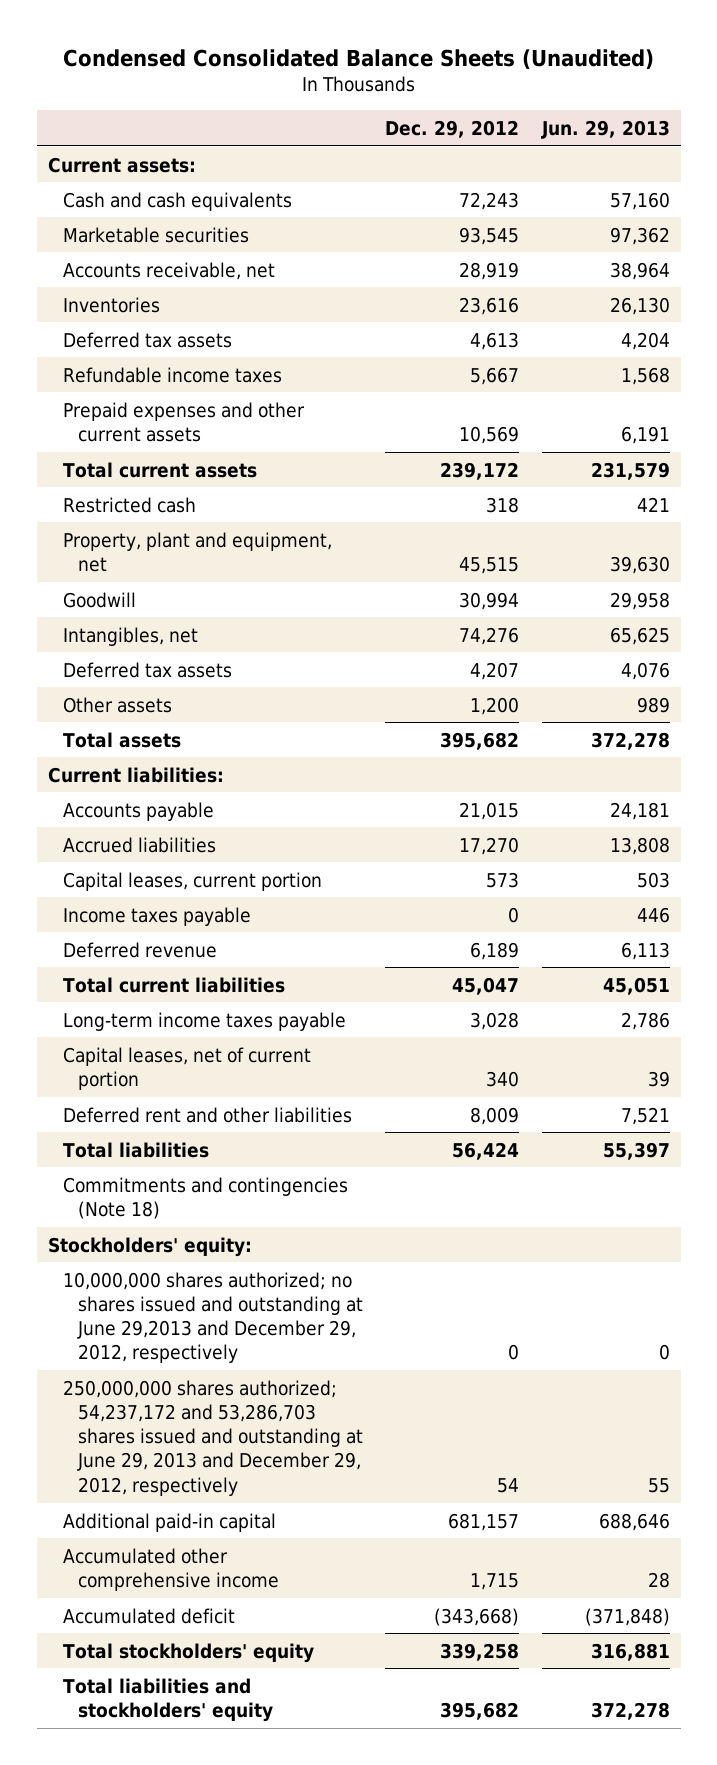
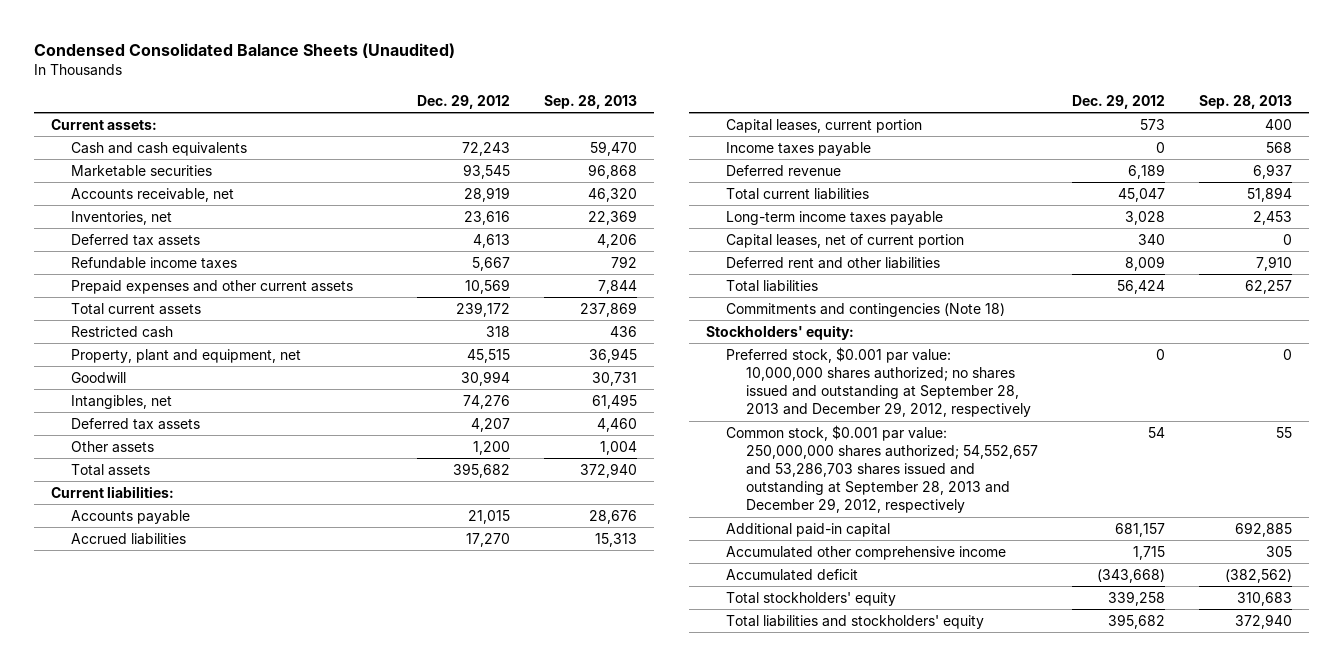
- | Dec. 29, 2012 | Jun. 29, 2013
+ | Dec. 29, 2012 | Sep. 28, 2013
- Inventories | 23,616 | 26,130
+ Inventories, net | 23,616 | 22,369
- 10,000,000 shares authorized; no shares issued and outstanding at June 29,2013 and December 29, 2012, respectively | 0 | 0
- 250,000,000 shares authorized; 54,237,172 and 53,286,703 shares issued and outstanding at June 29, 2013 and December 29, 2012, respectively | 54 | 55
+ Preferred stock, $0.001 par value: 10,000,000 shares authorized; no shares issued and outstanding at September 28, 2013 and December 29, 2012, respectively | 0 | 0
+ Common stock, $0.001 par value: 250,000,000 shares authorized; 54,552,657 and 53,286,703 shares issued and outstanding at September 28, 2013 and December 29, 2012, respectively | 54 | 55

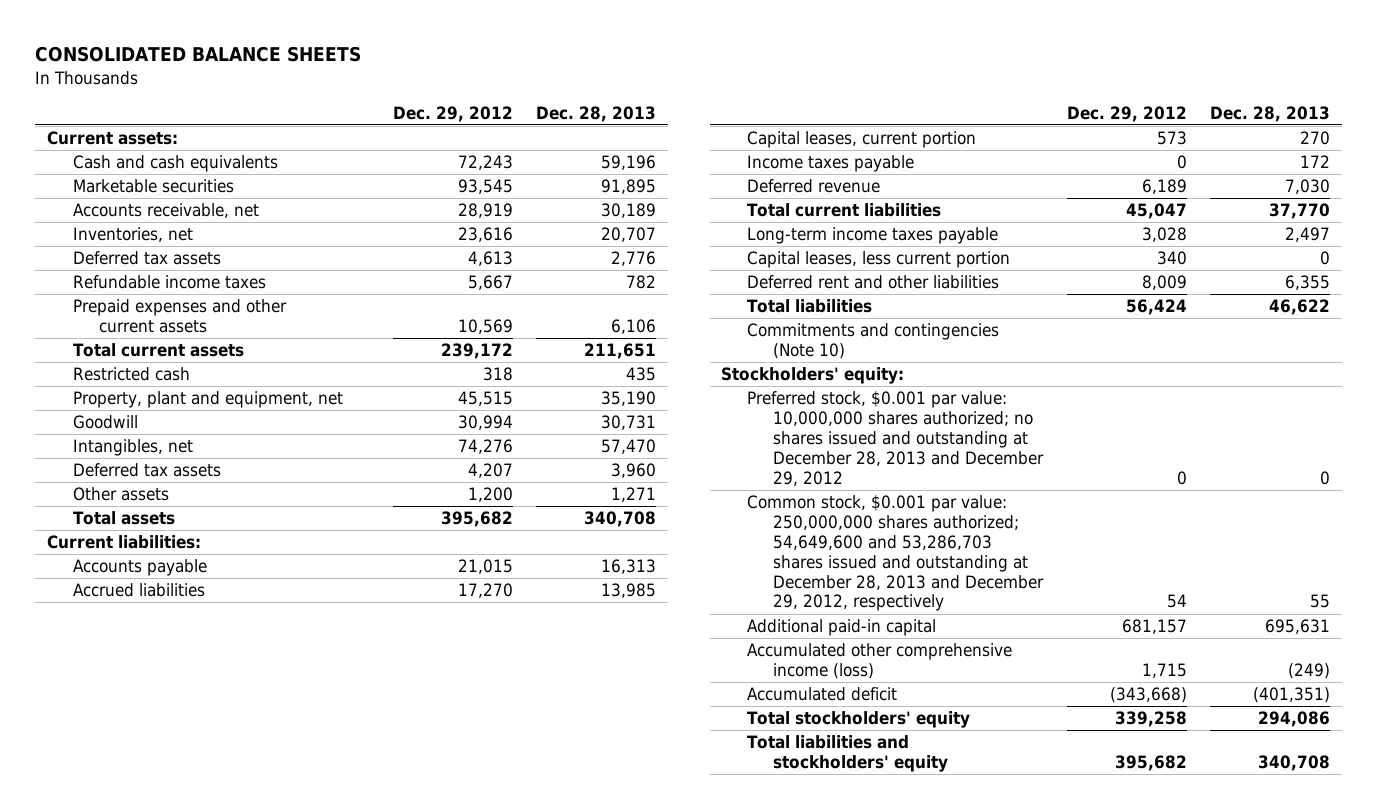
- Condensed Consolidated Balance Sheets (Unaudited)
+ CONSOLIDATED BALANCE SHEETS
- | Dec. 29, 2012 | Sep. 28, 2013
+ | Dec. 29, 2012 | Dec. 28, 2013
- Capital leases, net of current portion | 340 | 0
+ Capital leases, less current portion | 340 | 0
- Commitments and contingencies (Note 18)
+ Commitments and contingencies (Note 10)
- Preferred stock, $0.001 par value: 10,000,000 shares authorized; no shares issued and outstanding at September 28, 2013 and December 29, 2012, respectively | 0 | 0
- Common stock, $0.001 par value: 250,000,000 shares authorized; 54,552,657 and 53,286,703 shares issued and outstanding at September 28, 2013 and December 29, 2012, respectively | 54 | 55
+ Preferred stock, $0.001 par value: 10,000,000 shares authorized; no shares issued and outstanding at December 28, 2013 and December 29, 2012 | 0 | 0
+ Common stock, $0.001 par value: 250,000,000 shares authorized; 54,649,600 and 53,286,703 shares issued and outstanding at December 28, 2013 and December 29, 2012, respectively | 54 | 55
- Accumulated other comprehensive income | 1,715 | 305
+ Accumulated other comprehensive income (loss) | 1,715 | (249)

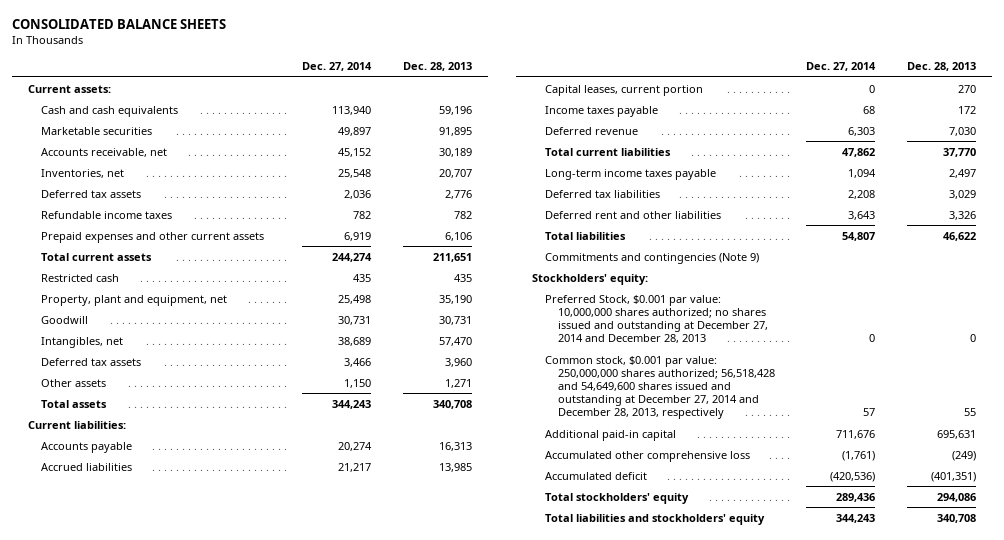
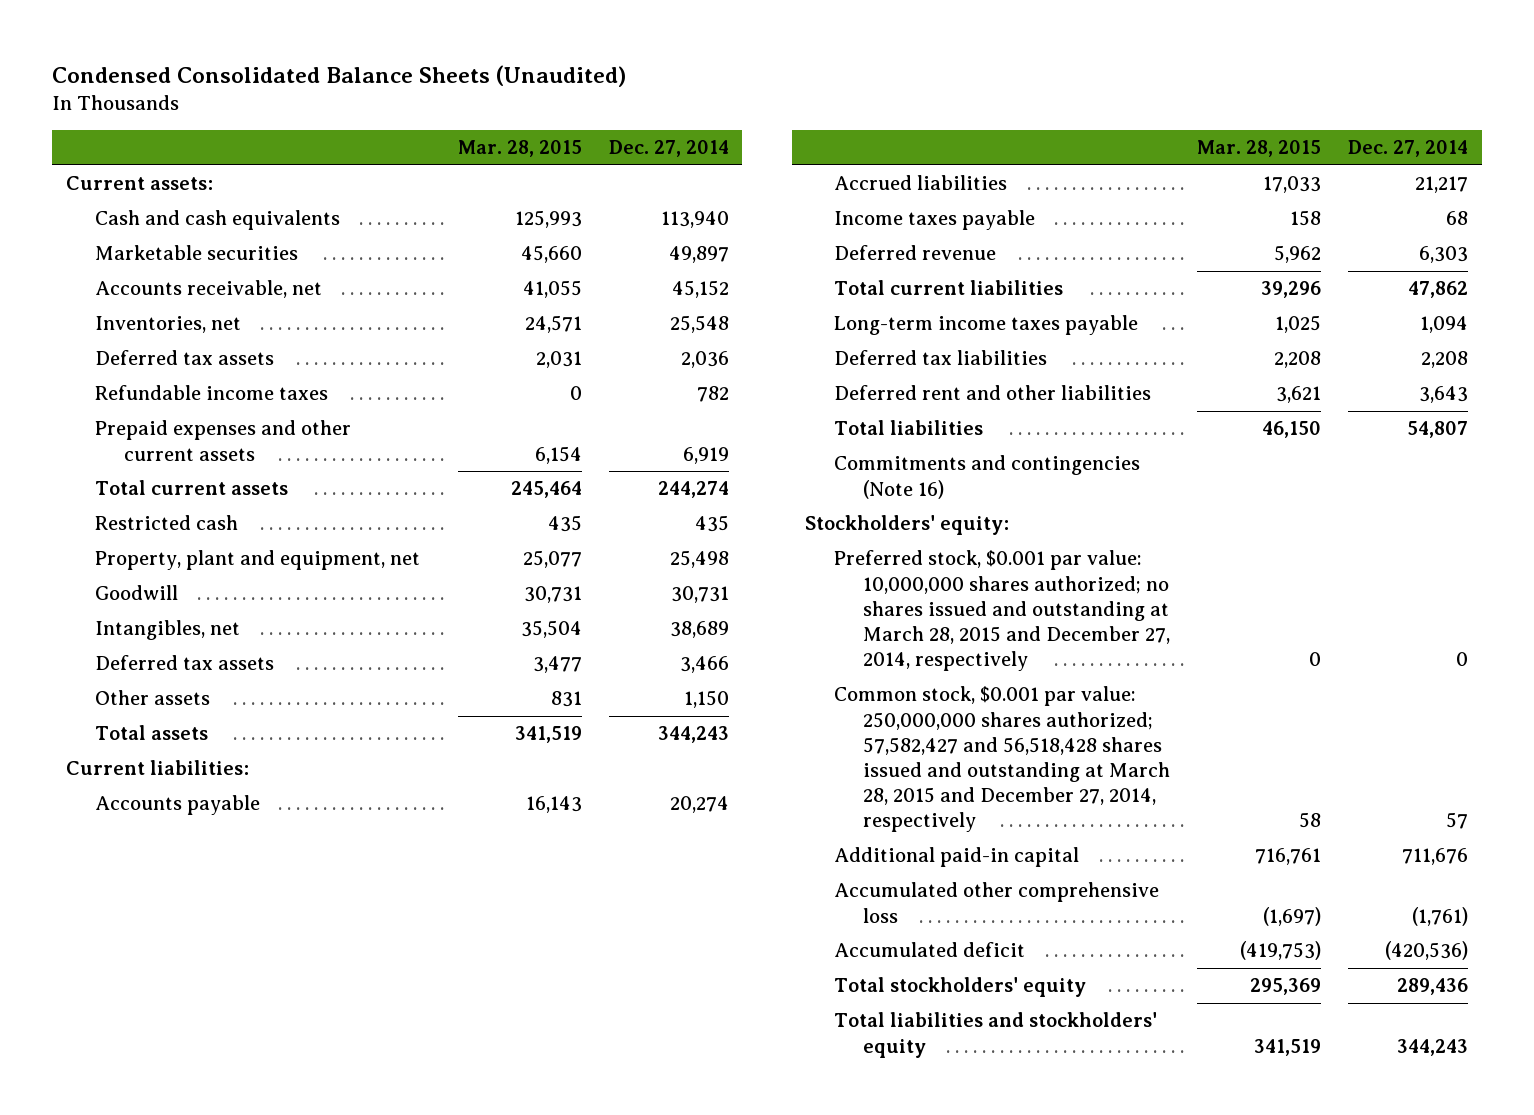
- CONSOLIDATED BALANCE SHEETS
+ Condensed Consolidated Balance Sheets (Unaudited)
- | Dec. 27, 2014 | Dec. 28, 2013
+ | Mar. 28, 2015 | Dec. 27, 2014
- Capital leases, current portion | 0 | 270
- Commitments and contingencies (Note 9)
+ Commitments and contingencies (Note 16)
- Preferred Stock, $0.001 par value: 10,000,000 shares authorized; no shares issued and outstanding at December 27, 2014 and December 28, 2013 | 0 | 0
- Common stock, $0.001 par value: 250,000,000 shares authorized; 56,518,428 and 54,649,600 shares issued and outstanding at December 27, 2014 and December 28, 2013, respectively | 57 | 55
+ Preferred stock, $0.001 par value: 10,000,000 shares authorized; no shares issued and outstanding at March 28, 2015 and December 27, 2014, respectively | 0 | 0
+ Common stock, $0.001 par value: 250,000,000 shares authorized; 57,582,427 and 56,518,428 shares issued and outstanding at March 28, 2015 and December 27, 2014, respectively | 58 | 57

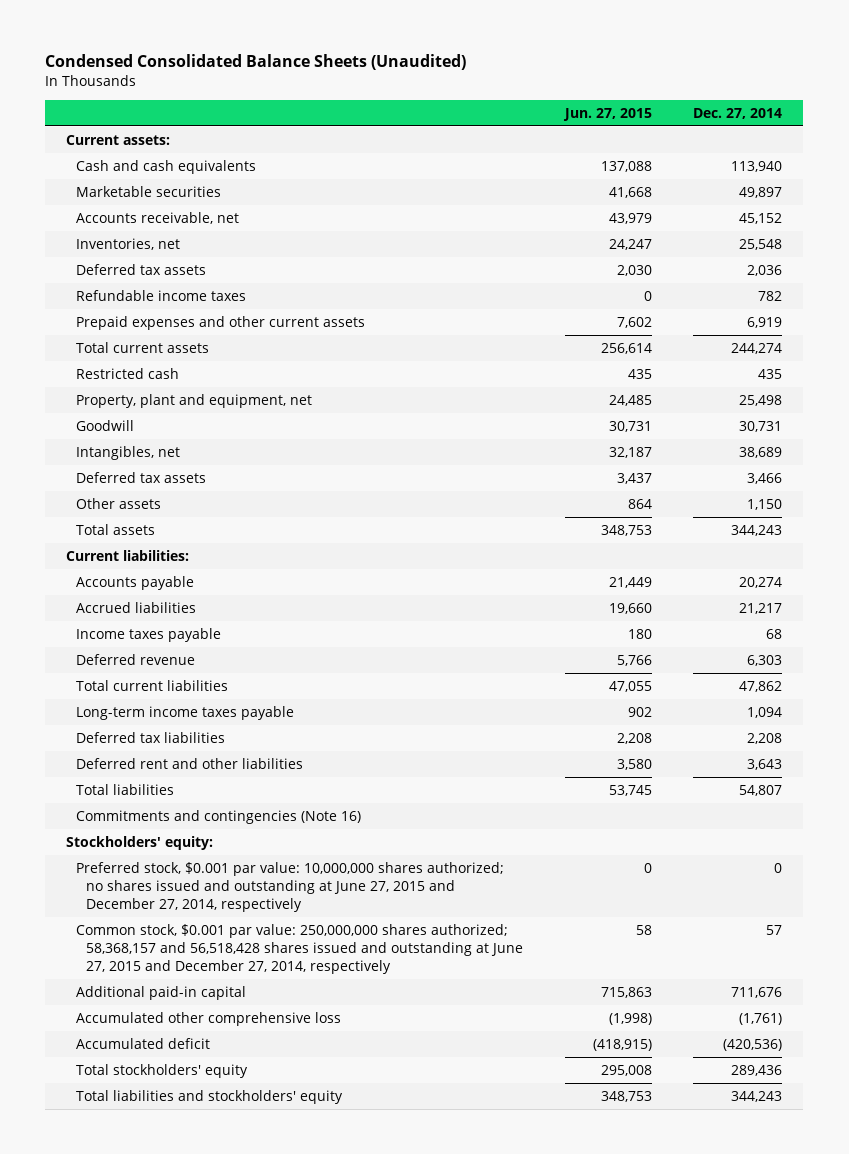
- | Mar. 28, 2015 | Dec. 27, 2014
+ | Jun. 27, 2015 | Dec. 27, 2014
- Preferred stock, $0.001 par value: 10,000,000 shares authorized; no shares issued and outstanding at March 28, 2015 and December 27, 2014, respectively | 0 | 0
- Common stock, $0.001 par value: 250,000,000 shares authorized; 57,582,427 and 56,518,428 shares issued and outstanding at March 28, 2015 and December 27, 2014, respectively | 58 | 57
+ Preferred stock, $0.001 par value: 10,000,000 shares authorized; no shares issued and outstanding at June 27, 2015 and December 27, 2014, respectively | 0 | 0
+ Common stock, $0.001 par value: 250,000,000 shares authorized; 58,368,157 and 56,518,428 shares issued and outstanding at June 27, 2015 and December 27, 2014, respectively | 58 | 57

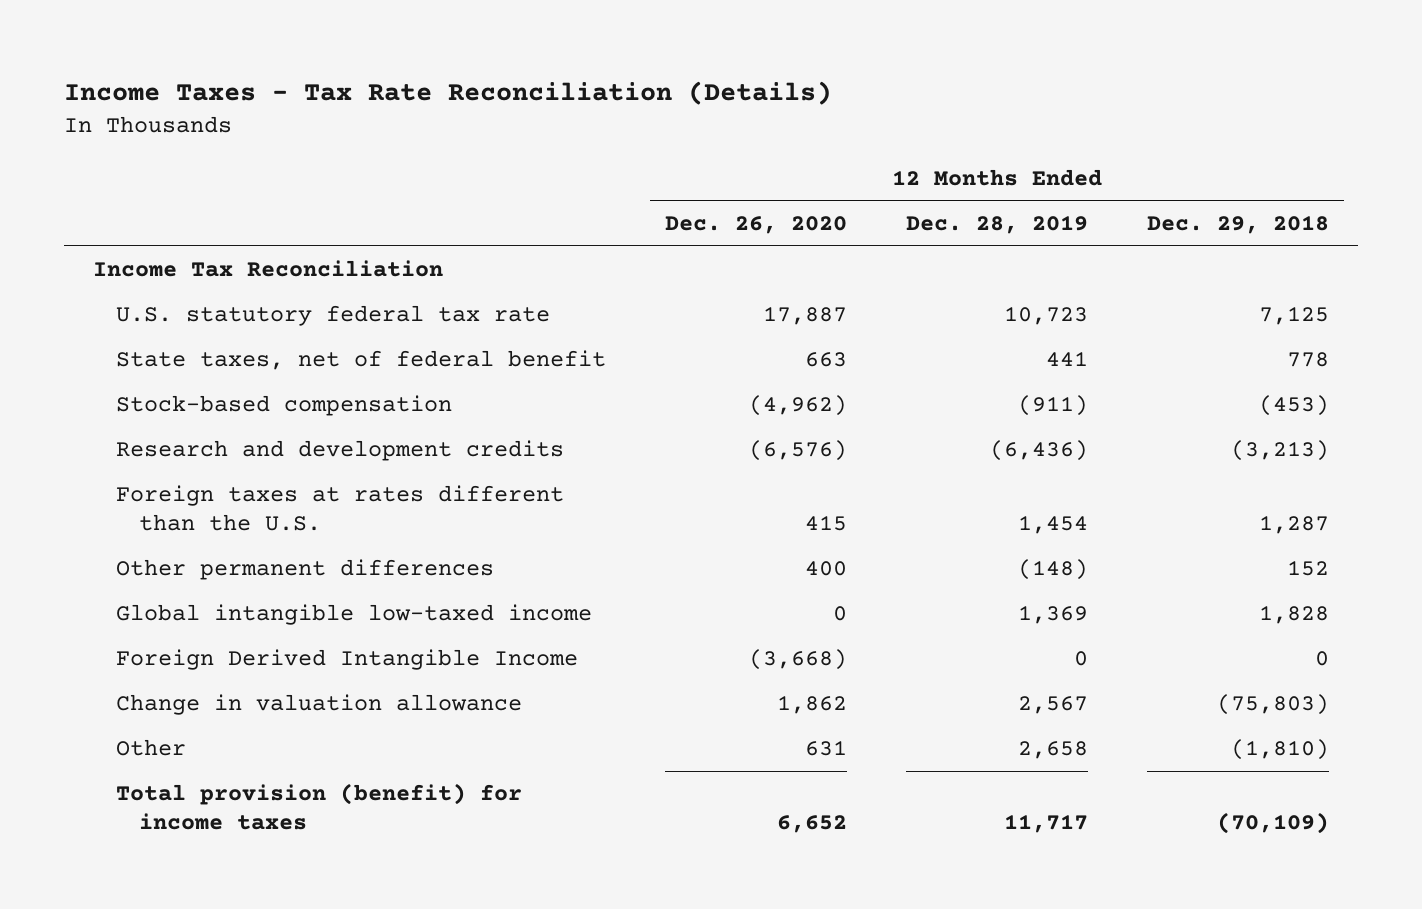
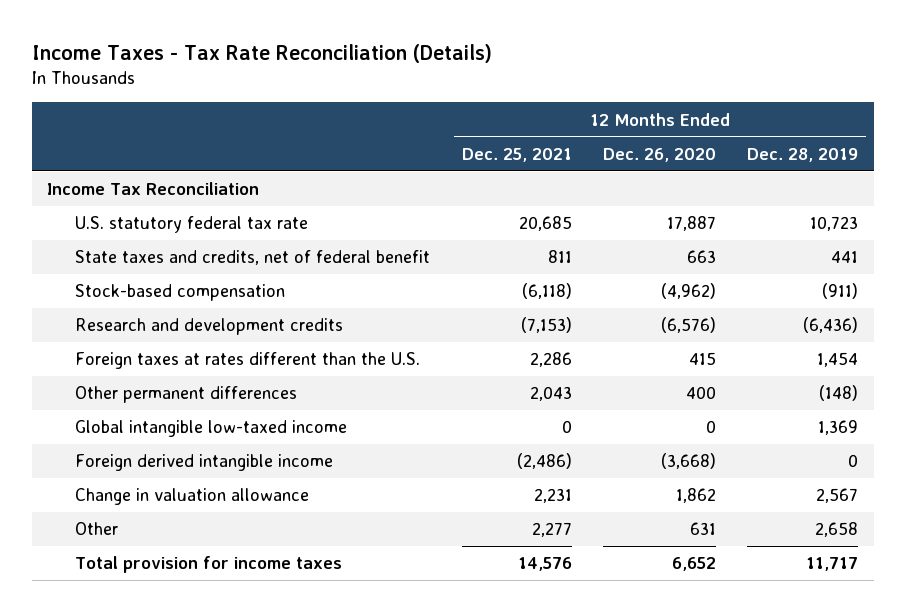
- | 12 Months Ended Dec. 26, 2020 | 12 Months Ended Dec. 28, 2019 | 12 Months Ended Dec. 29, 2018
+ | 12 Months Ended Dec. 25, 2021 | 12 Months Ended Dec. 26, 2020 | 12 Months Ended Dec. 28, 2019
- State taxes, net of federal benefit | 663 | 441 | 778
+ State taxes and credits, net of federal benefit | 811 | 663 | 441
- Foreign Derived Intangible Income | (3,668) | 0 | 0
+ Foreign derived intangible income | (2,486) | (3,668) | 0
- Total provision (benefit) for income taxes | 6,652 | 11,717 | (70,109)
+ Total provision for income taxes | 14,576 | 6,652 | 11,717

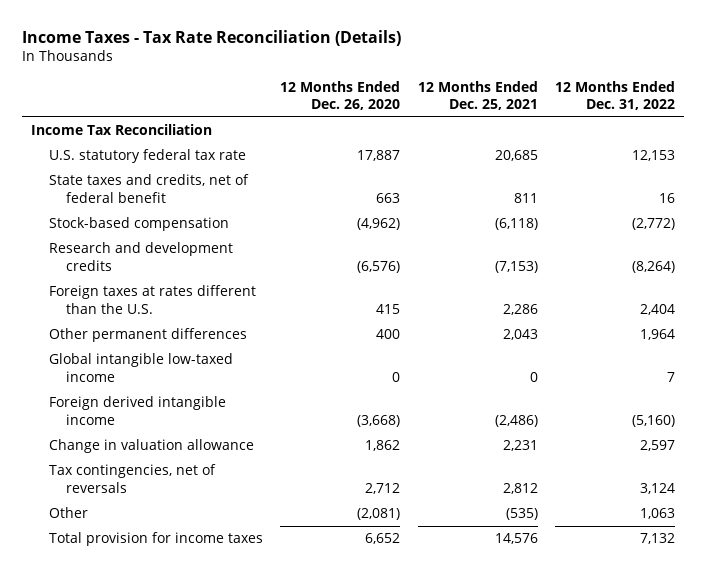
- | 12 Months Ended Dec. 25, 2021 | 12 Months Ended Dec. 26, 2020 | 12 Months Ended Dec. 28, 2019
+ | 12 Months Ended Dec. 26, 2020 | 12 Months Ended Dec. 25, 2021 | 12 Months Ended Dec. 31, 2022
- Other | 2,277 | 631 | 2,658
+ Tax contingencies, net of reversals | 2,712 | 2,812 | 3,124
+ Other | (2,081) | (535) | 1,063

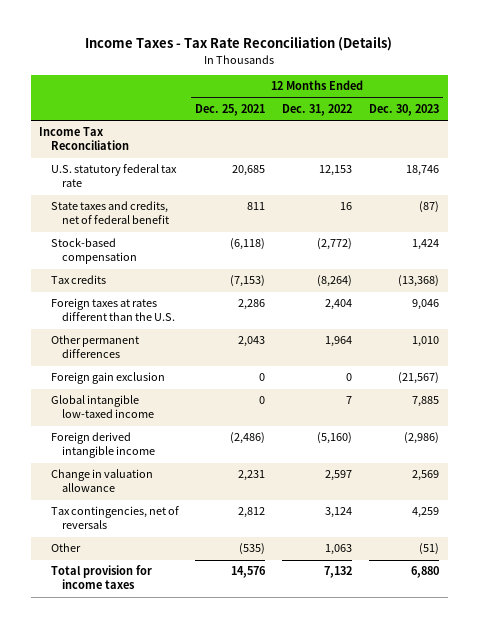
- | 12 Months Ended Dec. 26, 2020 | 12 Months Ended Dec. 25, 2021 | 12 Months Ended Dec. 31, 2022
+ | 12 Months Ended Dec. 25, 2021 | 12 Months Ended Dec. 31, 2022 | 12 Months Ended Dec. 30, 2023
- Research and development credits | (6,576) | (7,153) | (8,264)
+ Tax credits | (7,153) | (8,264) | (13,368)
+ Foreign gain exclusion | 0 | 0 | (21,567)

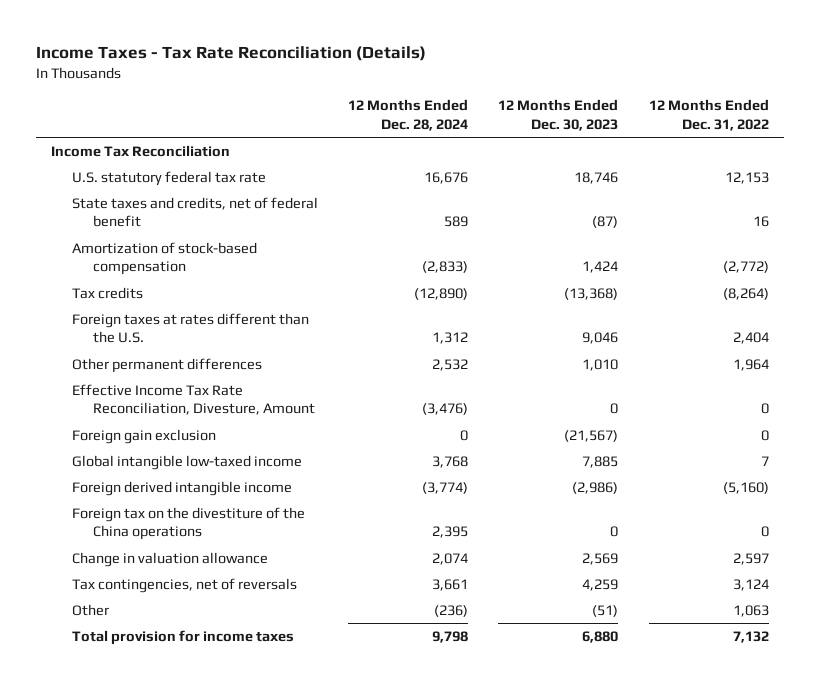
- | 12 Months Ended Dec. 25, 2021 | 12 Months Ended Dec. 31, 2022 | 12 Months Ended Dec. 30, 2023
+ | 12 Months Ended Dec. 28, 2024 | 12 Months Ended Dec. 30, 2023 | 12 Months Ended Dec. 31, 2022
- Stock-based compensation | (6,118) | (2,772) | 1,424
+ Amortization of stock-based compensation | (2,833) | 1,424 | (2,772)
+ Effective Income Tax Rate Reconciliation, Divesture, Amount | (3,476) | 0 | 0
+ Foreign tax on the divestiture of the China operations | 2,395 | 0 | 0

